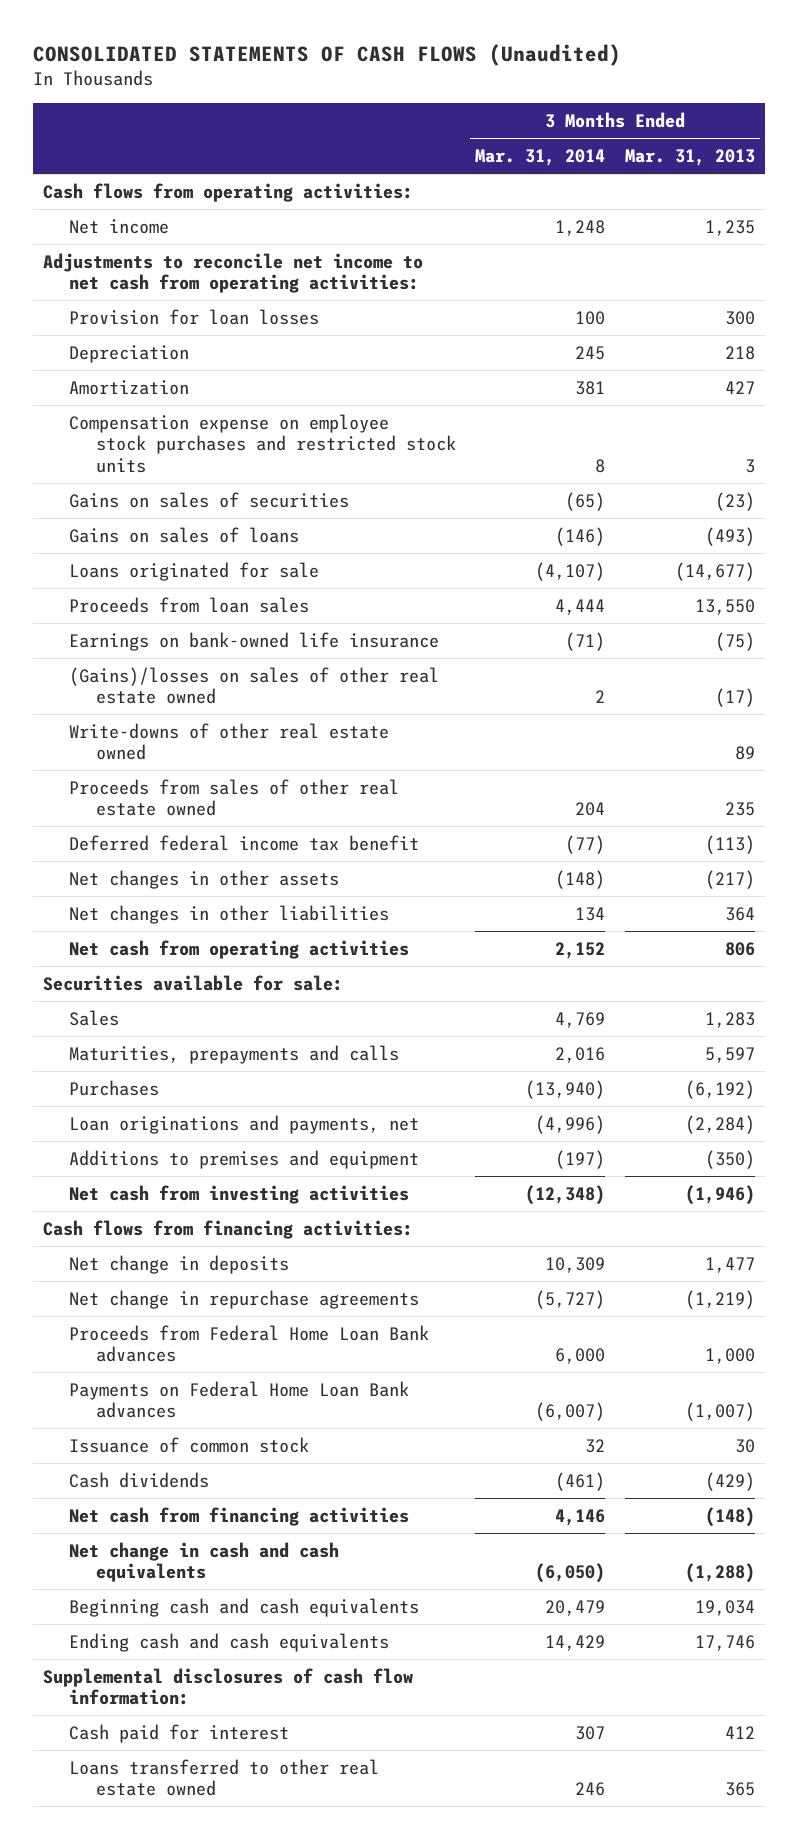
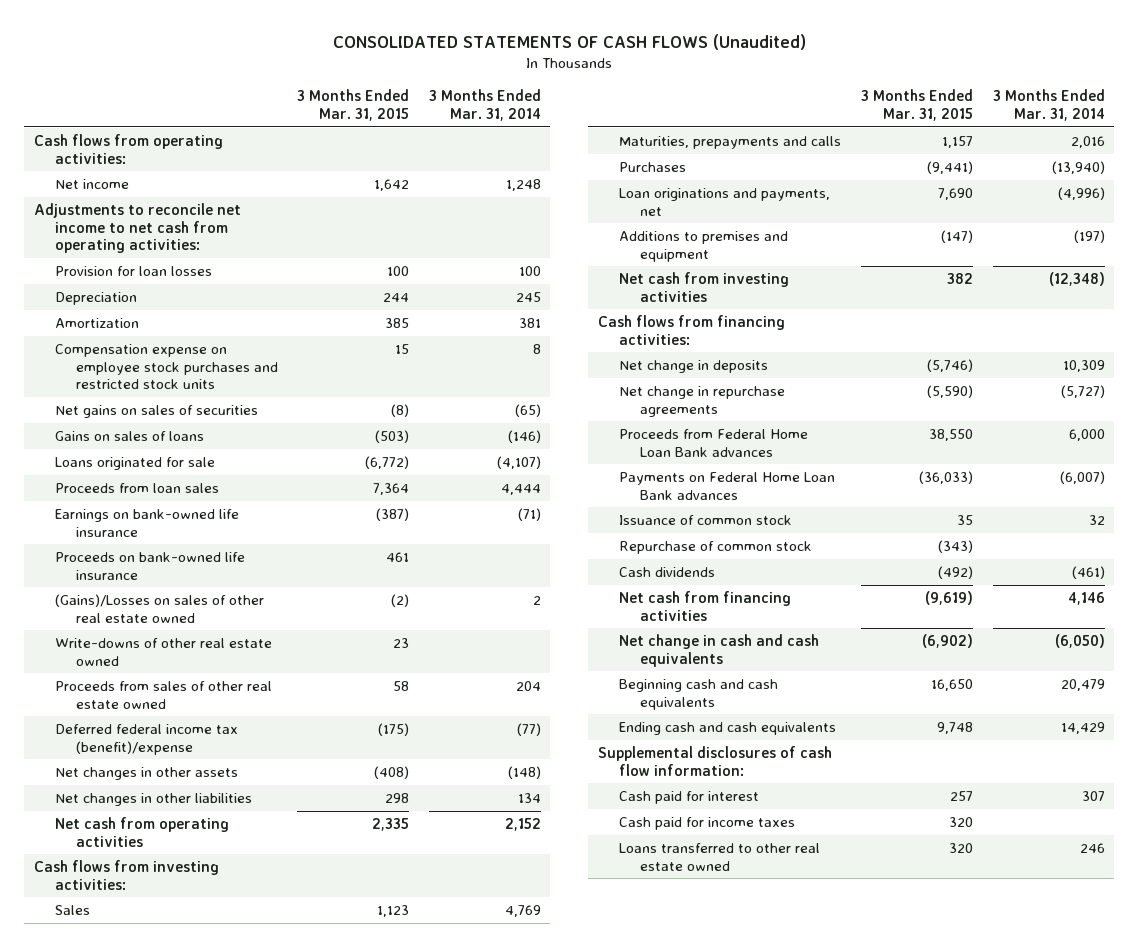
- | 3 Months Ended Mar. 31, 2014 | 3 Months Ended Mar. 31, 2013
+ | 3 Months Ended Mar. 31, 2015 | 3 Months Ended Mar. 31, 2014
- Gains on sales of securities | (65) | (23)
+ Net gains on sales of securities | (8) | (65)
- (Gains)/losses on sales of other real estate owned | 2 | (17)
+ Proceeds on bank-owned life insurance | 461 |
+ (Gains)/Losses on sales of other real estate owned | (2) | 2
- Deferred federal income tax benefit | (77) | (113)
+ Deferred federal income tax (benefit)/expense | (175) | (77)
- Securities available for sale:
+ Cash flows from investing activities:
+ Repurchase of common stock | (343) |
+ Cash paid for income taxes | 320 |

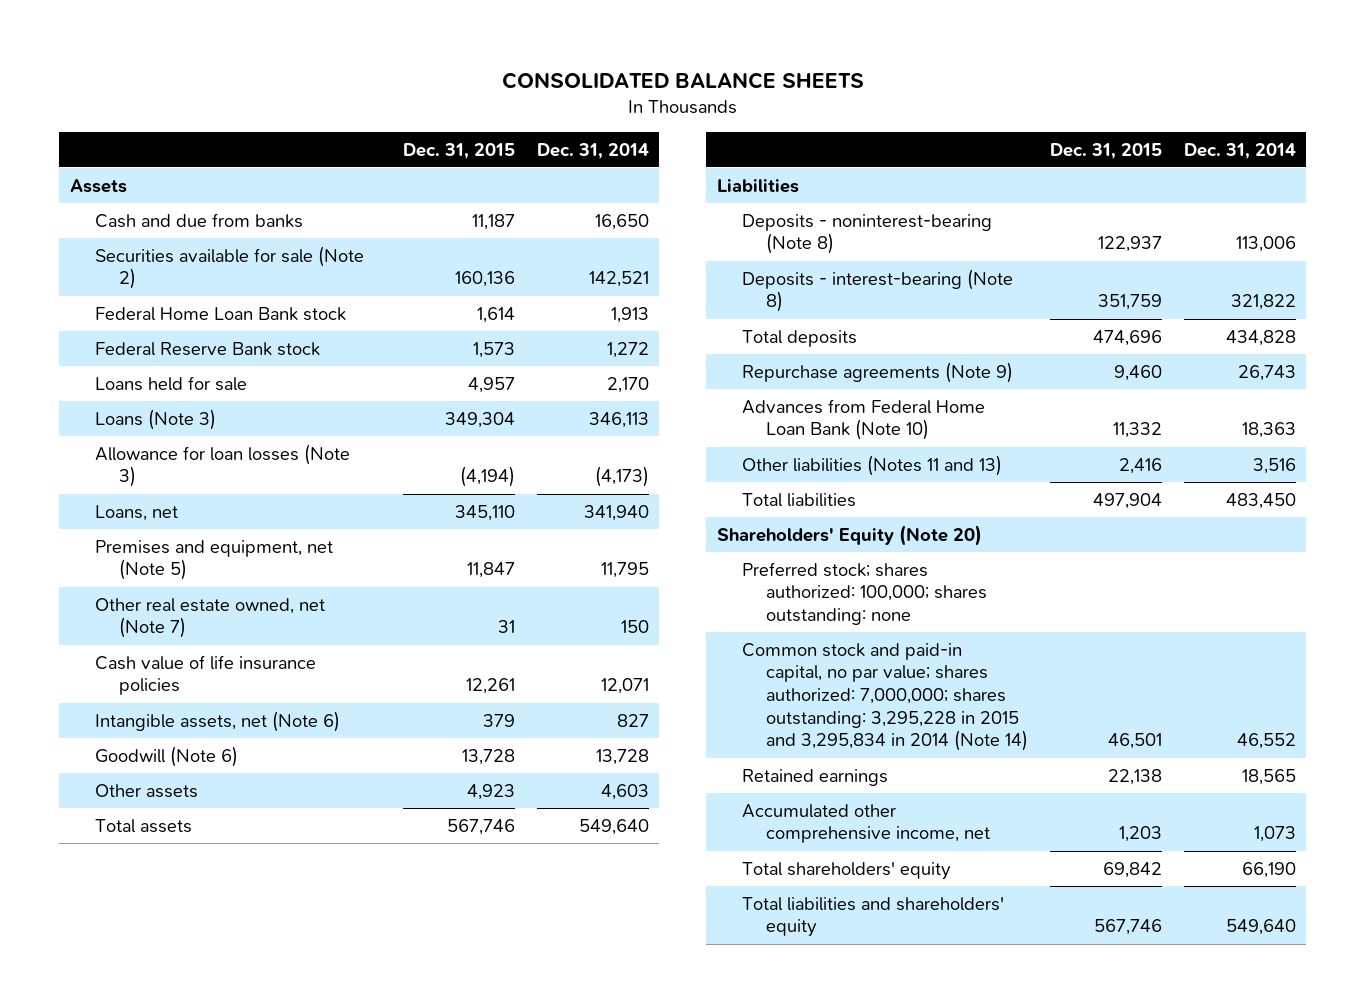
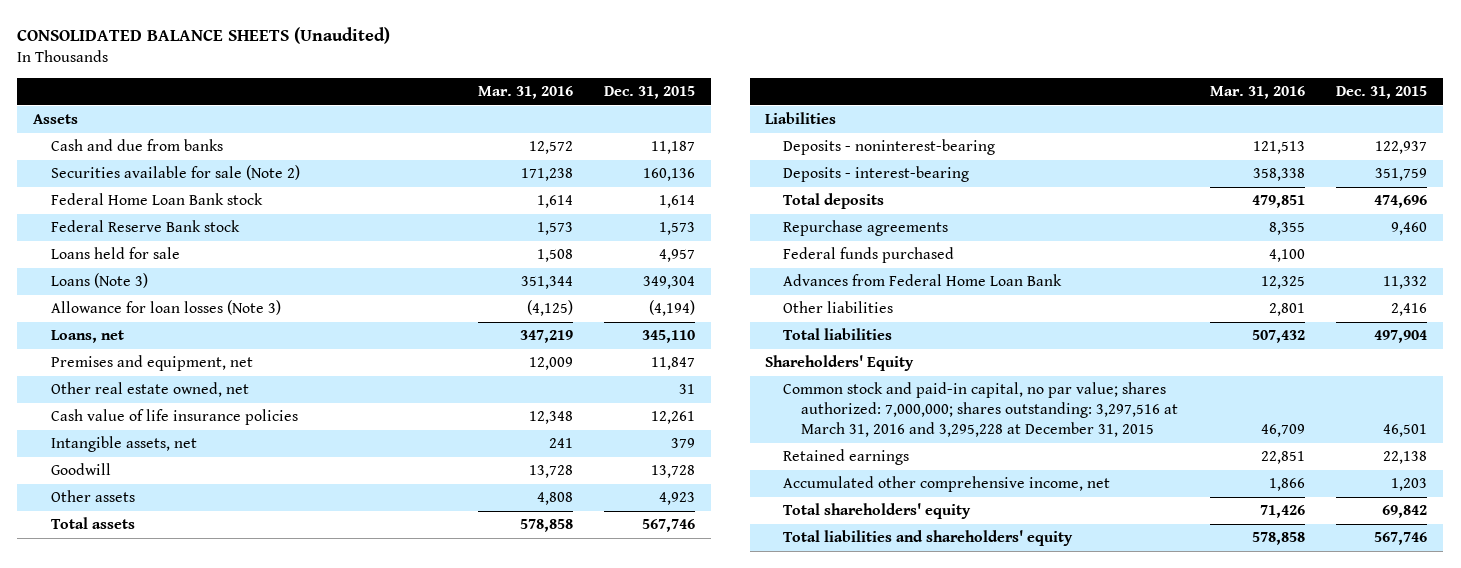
- CONSOLIDATED BALANCE SHEETS
+ CONSOLIDATED BALANCE SHEETS (Unaudited)
- | Dec. 31, 2015 | Dec. 31, 2014
+ | Mar. 31, 2016 | Dec. 31, 2015
- Premises and equipment, net (Note 5) | 11,847 | 11,795
- Other real estate owned, net (Note 7) | 31 | 150
+ Premises and equipment, net | 12,009 | 11,847
+ Other real estate owned, net | | 31
- Intangible assets, net (Note 6) | 379 | 827
- Goodwill (Note 6) | 13,728 | 13,728
+ Intangible assets, net | 241 | 379
+ Goodwill | 13,728 | 13,728
- Deposits - noninterest-bearing (Note 8) | 122,937 | 113,006
- Deposits - interest-bearing (Note 8) | 351,759 | 321,822
+ Deposits - noninterest-bearing | 121,513 | 122,937
+ Deposits - interest-bearing | 358,338 | 351,759
- Repurchase agreements (Note 9) | 9,460 | 26,743
- Advances from Federal Home Loan Bank (Note 10) | 11,332 | 18,363
- Other liabilities (Notes 11 and 13) | 2,416 | 3,516
+ Repurchase agreements | 8,355 | 9,460
+ Federal funds purchased | 4,100 |
+ Advances from Federal Home Loan Bank | 12,325 | 11,332
+ Other liabilities | 2,801 | 2,416
- Shareholders' Equity (Note 20)
- Preferred stock; shares authorized: 100,000; shares outstanding: none
- Common stock and paid-in capital, no par value; shares authorized: 7,000,000; shares outstanding: 3,295,228 in 2015 and 3,295,834 in 2014 (Note 14) | 46,501 | 46,552
+ Shareholders' Equity
+ Common stock and paid-in capital, no par value; shares authorized: 7,000,000; shares outstanding: 3,297,516 at March 31, 2016 and 3,295,228 at December 31, 2015 | 46,709 | 46,501

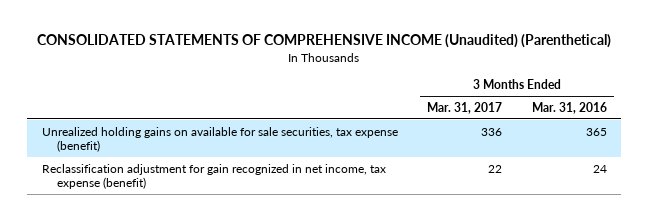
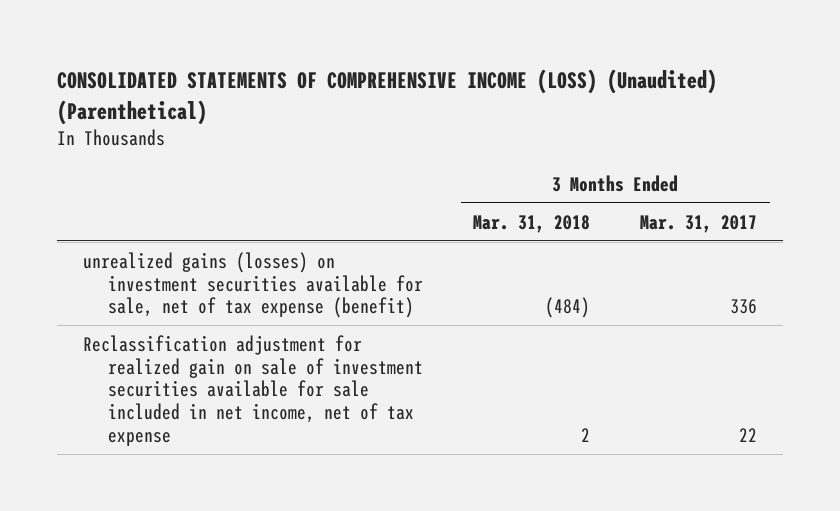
- CONSOLIDATED STATEMENTS OF COMPREHENSIVE INCOME (Unaudited) (Parenthetical)
+ CONSOLIDATED STATEMENTS OF COMPREHENSIVE INCOME (LOSS) (Unaudited) (Parenthetical)
- | 3 Months Ended Mar. 31, 2017 | 3 Months Ended Mar. 31, 2016
+ | 3 Months Ended Mar. 31, 2018 | 3 Months Ended Mar. 31, 2017
- Unrealized holding gains on available for sale securities, tax expense (benefit) | 336 | 365
- Reclassification adjustment for gain recognized in net income, tax expense (benefit) | 22 | 24
+ unrealized gains (losses) on investment securities available for sale, net of tax expense (benefit) | (484) | 336
+ Reclassification adjustment for realized gain on sale of investment securities available for sale included in net income, net of tax expense | 2 | 22

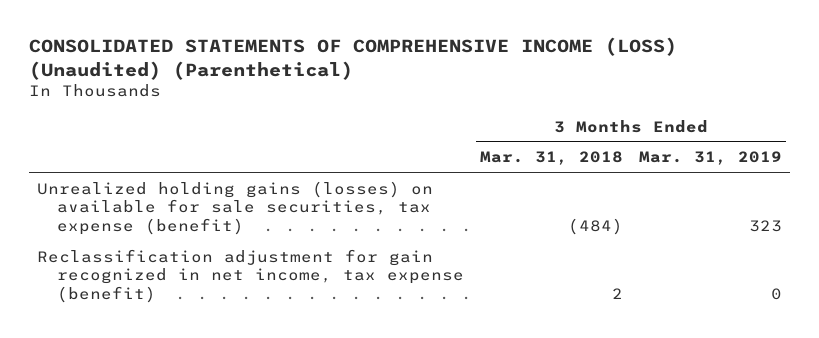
- | 3 Months Ended Mar. 31, 2018 | 3 Months Ended Mar. 31, 2017
+ | 3 Months Ended Mar. 31, 2018 | 3 Months Ended Mar. 31, 2019
- unrealized gains (losses) on investment securities available for sale, net of tax expense (benefit) | (484) | 336
- Reclassification adjustment for realized gain on sale of investment securities available for sale included in net income, net of tax expense | 2 | 22
+ Unrealized holding gains (losses) on available for sale securities, tax expense (benefit) | (484) | 323
+ Reclassification adjustment for gain recognized in net income, tax expense (benefit) | 2 | 0

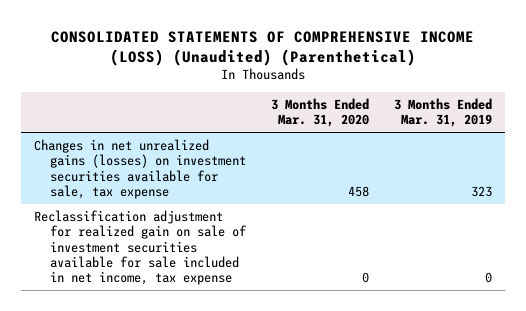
- | 3 Months Ended Mar. 31, 2018 | 3 Months Ended Mar. 31, 2019
+ | 3 Months Ended Mar. 31, 2020 | 3 Months Ended Mar. 31, 2019
- Unrealized holding gains (losses) on available for sale securities, tax expense (benefit) | (484) | 323
- Reclassification adjustment for gain recognized in net income, tax expense (benefit) | 2 | 0
+ Changes in net unrealized gains (losses) on investment securities available for sale, tax expense | 458 | 323
+ Reclassification adjustment for realized gain on sale of investment securities available for sale included in net income, tax expense | 0 | 0

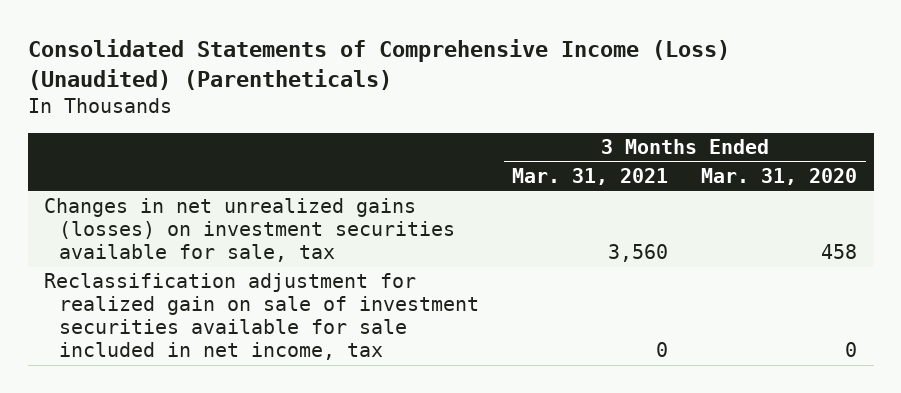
- CONSOLIDATED STATEMENTS OF COMPREHENSIVE INCOME (LOSS) (Unaudited) (Parenthetical)
+ Consolidated Statements of Comprehensive Income (Loss) (Unaudited) (Parentheticals)
- | 3 Months Ended Mar. 31, 2020 | 3 Months Ended Mar. 31, 2019
+ | 3 Months Ended Mar. 31, 2021 | 3 Months Ended Mar. 31, 2020
- Changes in net unrealized gains (losses) on investment securities available for sale, tax expense | 458 | 323
- Reclassification adjustment for realized gain on sale of investment securities available for sale included in net income, tax expense | 0 | 0
+ Changes in net unrealized gains (losses) on investment securities available for sale, tax | 3,560 | 458
+ Reclassification adjustment for realized gain on sale of investment securities available for sale included in net income, tax | 0 | 0

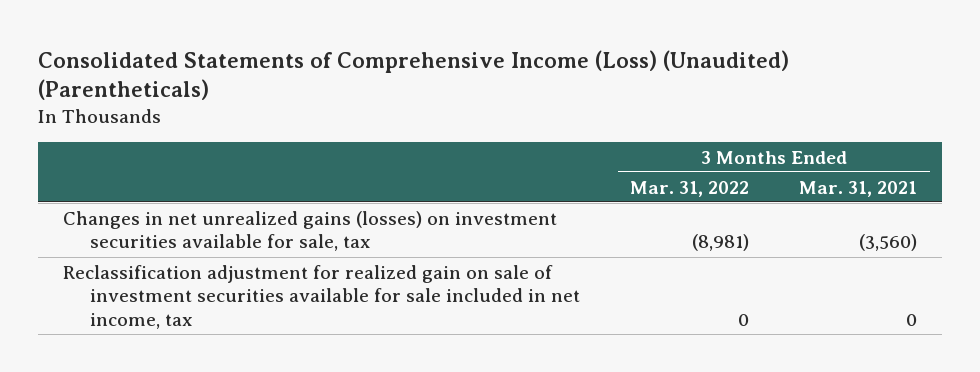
- | 3 Months Ended Mar. 31, 2021 | 3 Months Ended Mar. 31, 2020
+ | 3 Months Ended Mar. 31, 2022 | 3 Months Ended Mar. 31, 2021
- Changes in net unrealized gains (losses) on investment securities available for sale, tax | 3,560 | 458
+ Changes in net unrealized gains (losses) on investment securities available for sale, tax | (8,981) | (3,560)

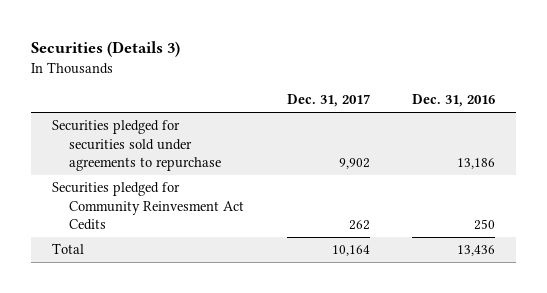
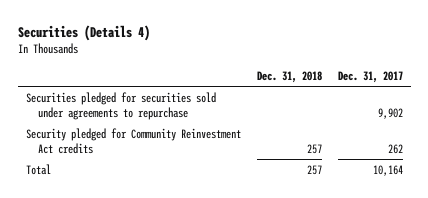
- Securities (Details 3)
+ Securities (Details 4)
- | Dec. 31, 2017 | Dec. 31, 2016
+ | Dec. 31, 2018 | Dec. 31, 2017
- Securities pledged for Community Reinvesment Act Cedits | 262 | 250
+ Security pledged for Community Reinvestment Act credits | 257 | 262

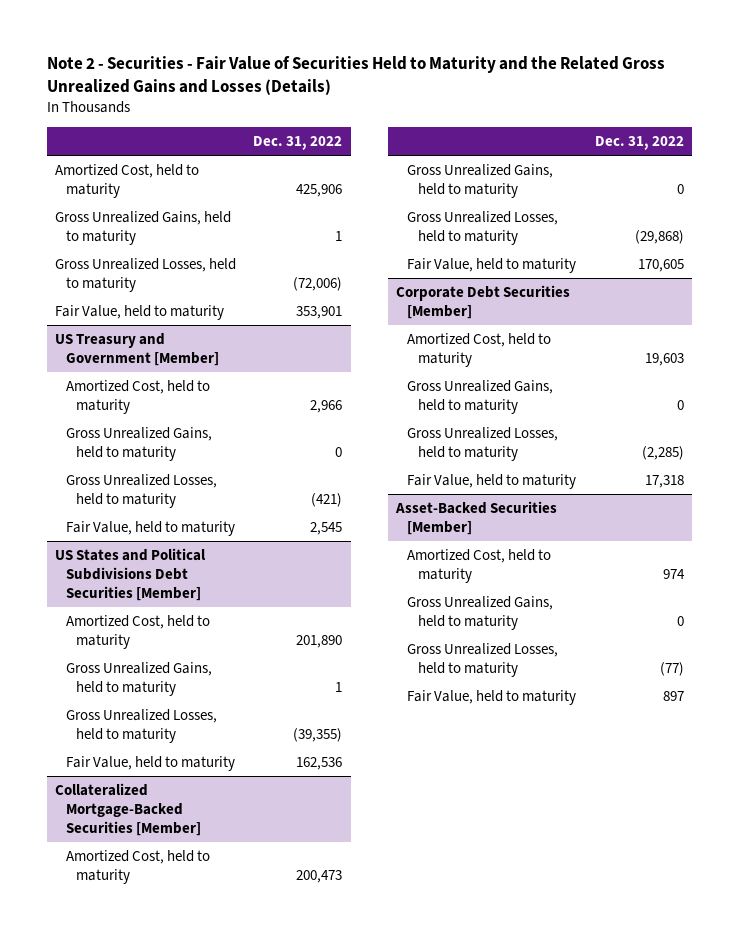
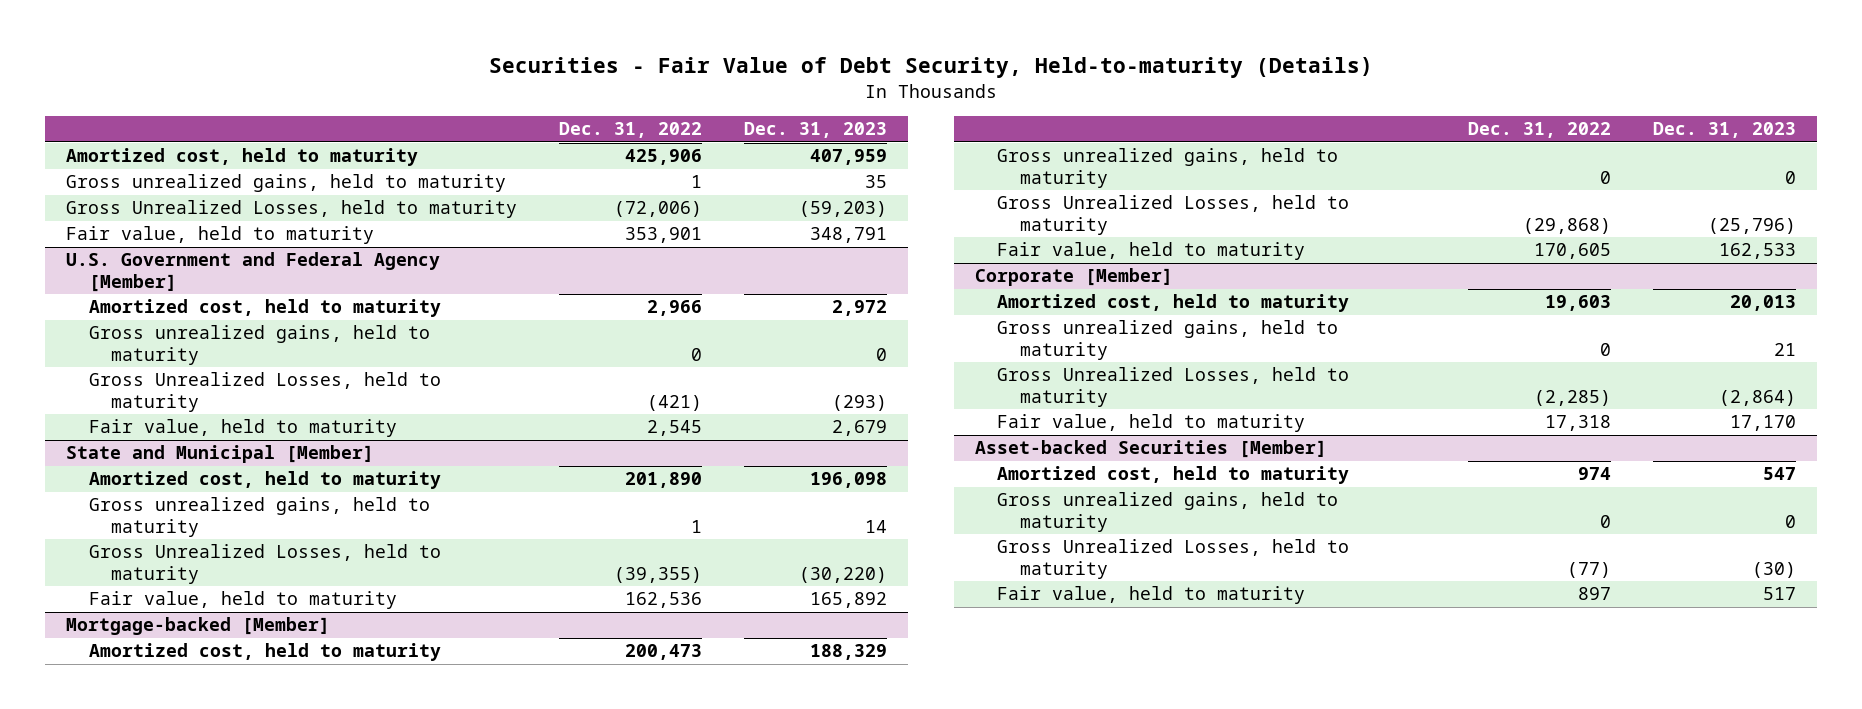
- Note 2 - Securities - Fair Value of Securities Held to Maturity and the Related Gross Unrealized Gains and Losses (Details)
+ Securities - Fair Value of Debt Security, Held-to-maturity (Details)
- | Dec. 31, 2022
+ | Dec. 31, 2022 | Dec. 31, 2023
- Amortized Cost, held to maturity | 425,906
- Gross Unrealized Gains, held to maturity | 1
+ Amortized cost, held to maturity | 425,906 | 407,959
+ Gross unrealized gains, held to maturity | 1 | 35
- Fair Value, held to maturity | 353,901
- US Treasury and Government [Member]
- Amortized Cost, held to maturity | 2,966
- Gross Unrealized Gains, held to maturity | 0
+ Fair value, held to maturity | 353,901 | 348,791
+ U.S. Government and Federal Agency [Member]
+ Amortized cost, held to maturity | 2,966 | 2,972
+ Gross unrealized gains, held to maturity | 0 | 0
- Fair Value, held to maturity | 2,545
- US States and Political Subdivisions Debt Securities [Member]
- Amortized Cost, held to maturity | 201,890
- Gross Unrealized Gains, held to maturity | 1
+ Fair value, held to maturity | 2,545 | 2,679
+ State and Municipal [Member]
+ Amortized cost, held to maturity | 201,890 | 196,098
+ Gross unrealized gains, held to maturity | 1 | 14
- Fair Value, held to maturity | 162,536
- Collateralized Mortgage-Backed Securities [Member]
- Amortized Cost, held to maturity | 200,473
- Gross Unrealized Gains, held to maturity | 0
+ Fair value, held to maturity | 162,536 | 165,892
+ Mortgage-backed [Member]
+ Amortized cost, held to maturity | 200,473 | 188,329
+ Gross unrealized gains, held to maturity | 0 | 0
- Fair Value, held to maturity | 170,605
- Corporate Debt Securities [Member]
- Amortized Cost, held to maturity | 19,603
- Gross Unrealized Gains, held to maturity | 0
+ Fair value, held to maturity | 170,605 | 162,533
+ Corporate [Member]
+ Amortized cost, held to maturity | 19,603 | 20,013
+ Gross unrealized gains, held to maturity | 0 | 21
- Fair Value, held to maturity | 17,318
- Asset-Backed Securities [Member]
- Amortized Cost, held to maturity | 974
- Gross Unrealized Gains, held to maturity | 0
+ Fair value, held to maturity | 17,318 | 17,170
+ Asset-backed Securities [Member]
+ Amortized cost, held to maturity | 974 | 547
+ Gross unrealized gains, held to maturity | 0 | 0
- Fair Value, held to maturity | 897
+ Fair value, held to maturity | 897 | 517

